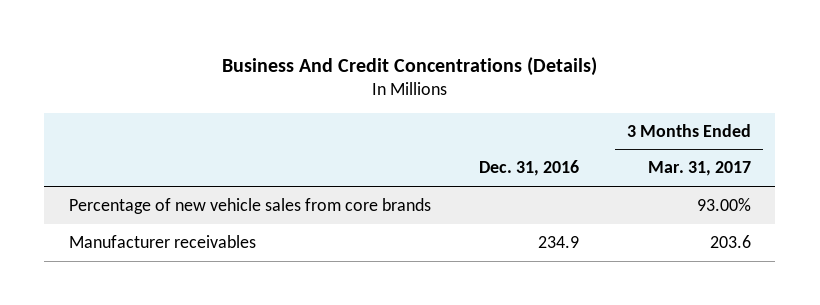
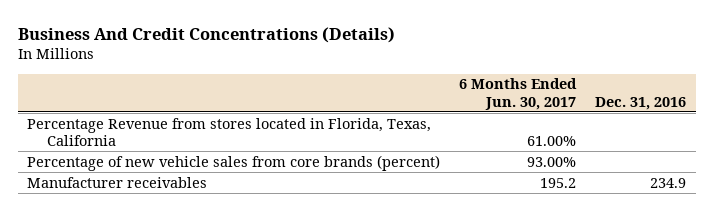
- | Dec. 31, 2016 | 3 Months Ended Mar. 31, 2017
+ | 6 Months Ended Jun. 30, 2017 | Dec. 31, 2016
- Percentage of new vehicle sales from core brands | | 93.00%
+ Percentage Revenue from stores located in Florida, Texas, California | 61.00% |
+ Percentage of new vehicle sales from core brands (percent) | 93.00% |

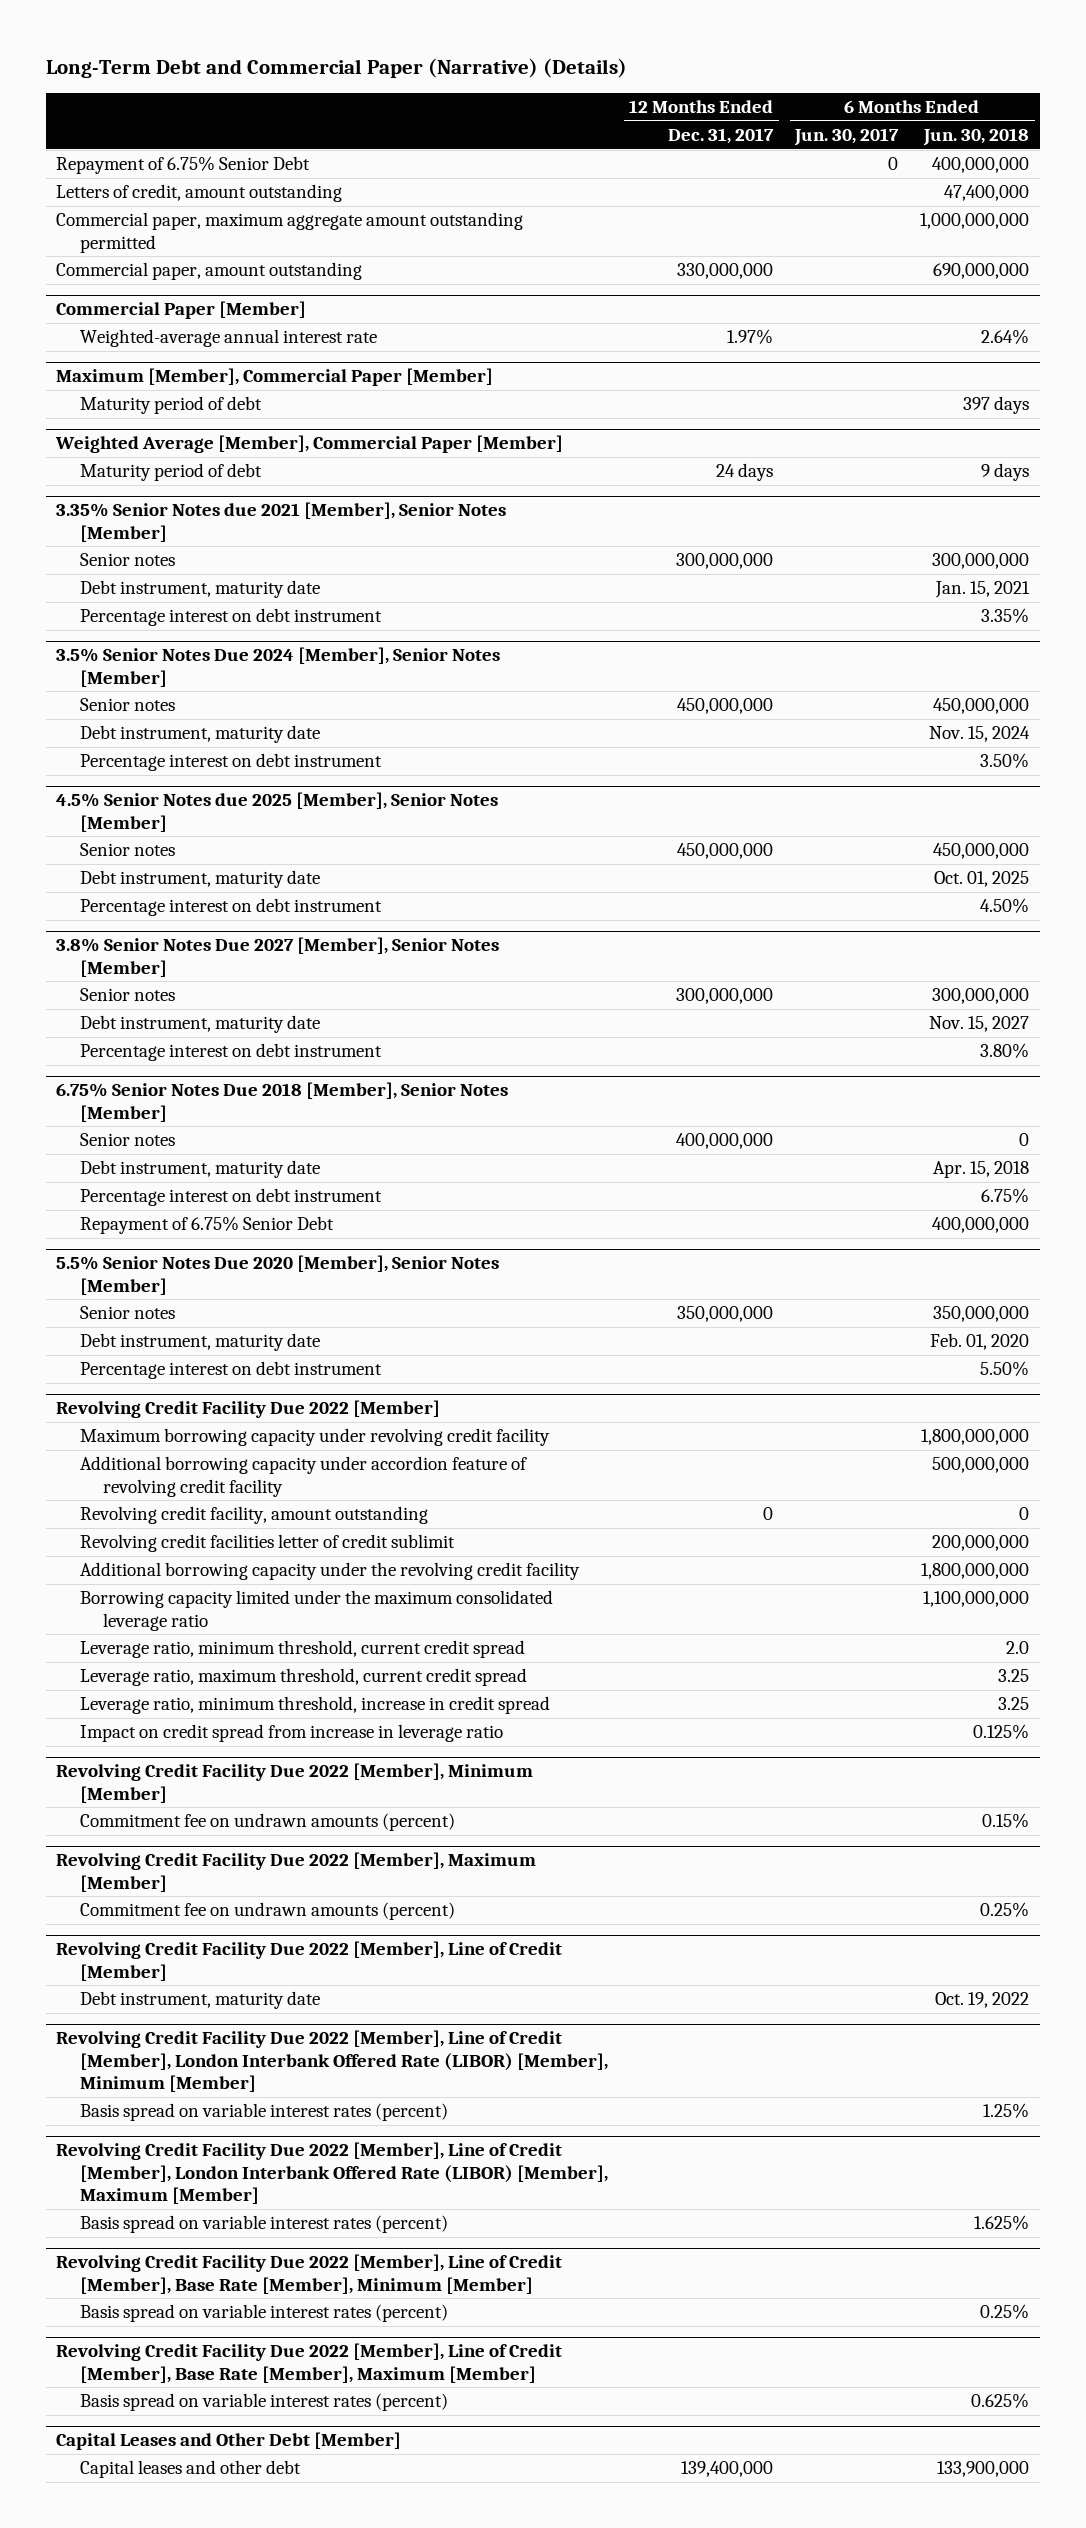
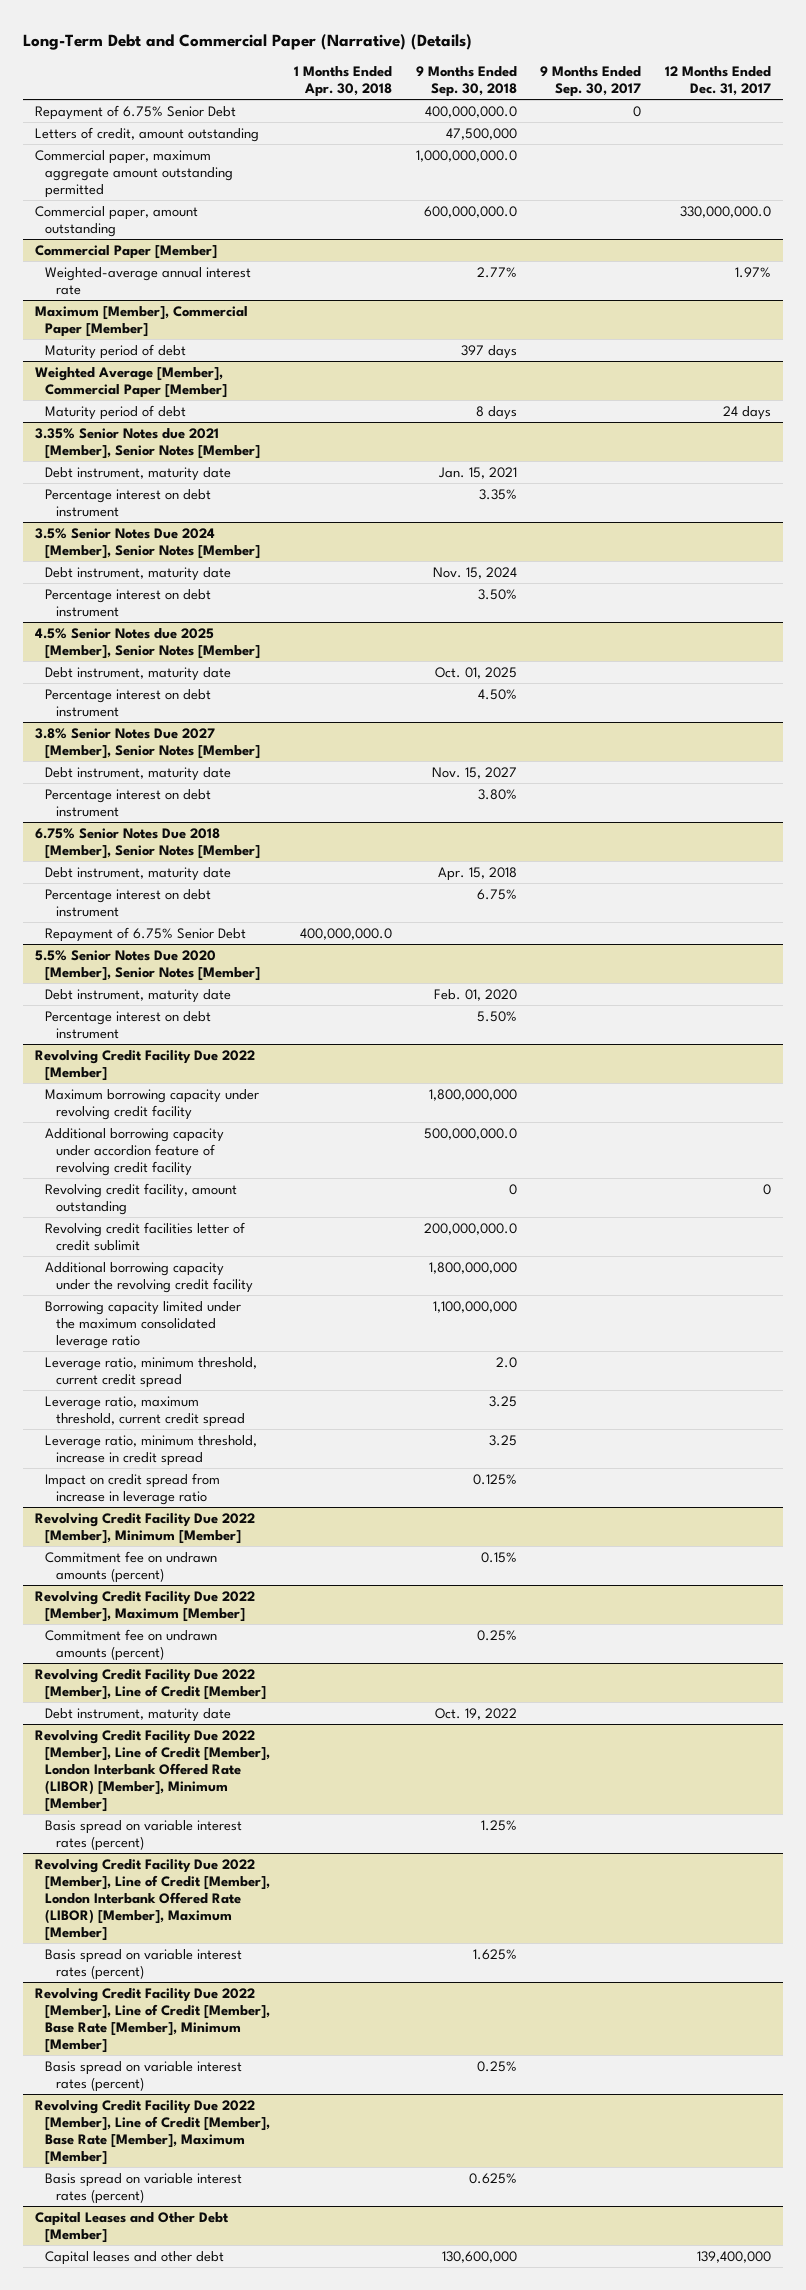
- | 12 Months Ended Dec. 31, 2017 | 6 Months Ended Jun. 30, 2017 | 6 Months Ended Jun. 30, 2018
+ | 1 Months Ended Apr. 30, 2018 | 9 Months Ended Sep. 30, 2018 | 9 Months Ended Sep. 30, 2017 | 12 Months Ended Dec. 31, 2017
- Commercial paper, amount outstanding | 330,000,000 | | 690,000,000
+ Commercial paper, amount outstanding | | 600,000,000.0 | | 330,000,000.0
@ 3.35% Senior Notes due 2021 [Member], Senior Notes [Member]
- Senior notes | 300,000,000 | | 300,000,000
@ 3.5% Senior Notes Due 2024 [Member], Senior Notes [Member]
- Senior notes | 450,000,000 | | 450,000,000
@ 4.5% Senior Notes due 2025 [Member], Senior Notes [Member]
- Senior notes | 450,000,000 | | 450,000,000
@ 3.8% Senior Notes Due 2027 [Member], Senior Notes [Member]
- Senior notes | 300,000,000 | | 300,000,000
@ 6.75% Senior Notes Due 2018 [Member], Senior Notes [Member]
- Senior notes | 400,000,000 | | 0
@ 5.5% Senior Notes Due 2020 [Member], Senior Notes [Member]
- Senior notes | 350,000,000 | | 350,000,000

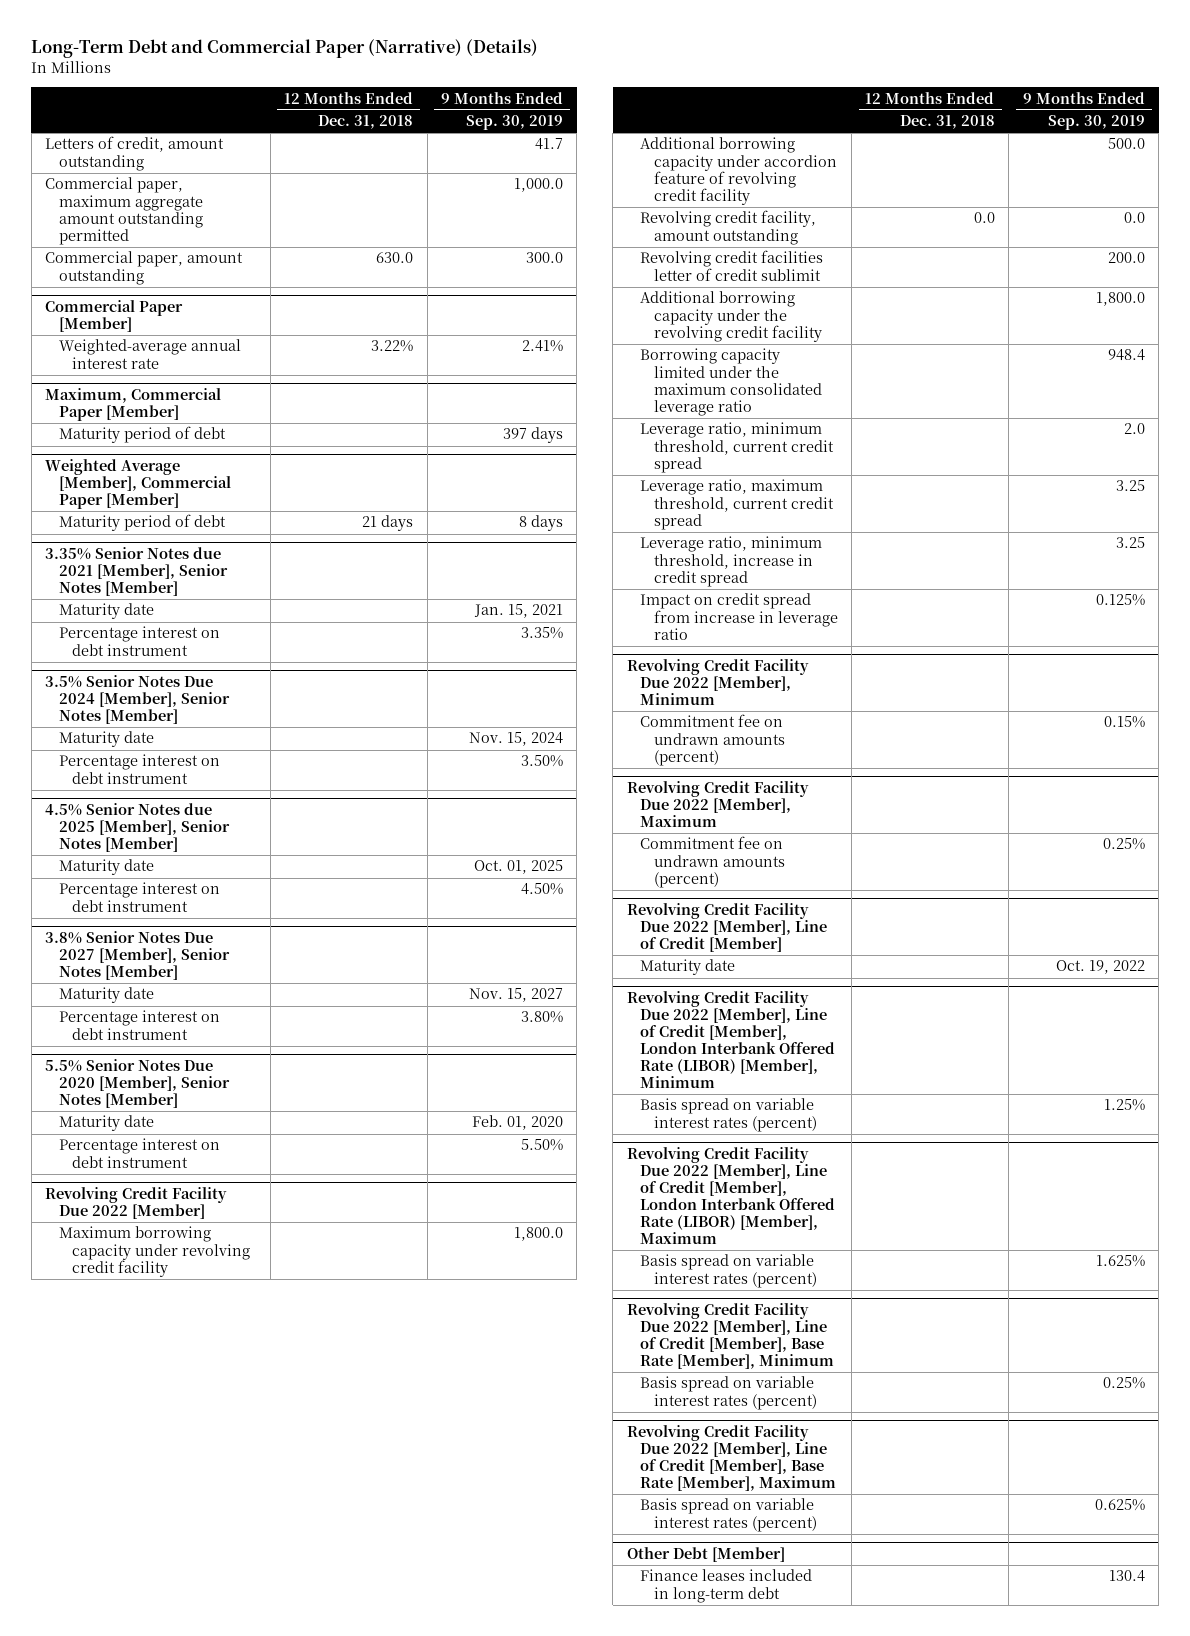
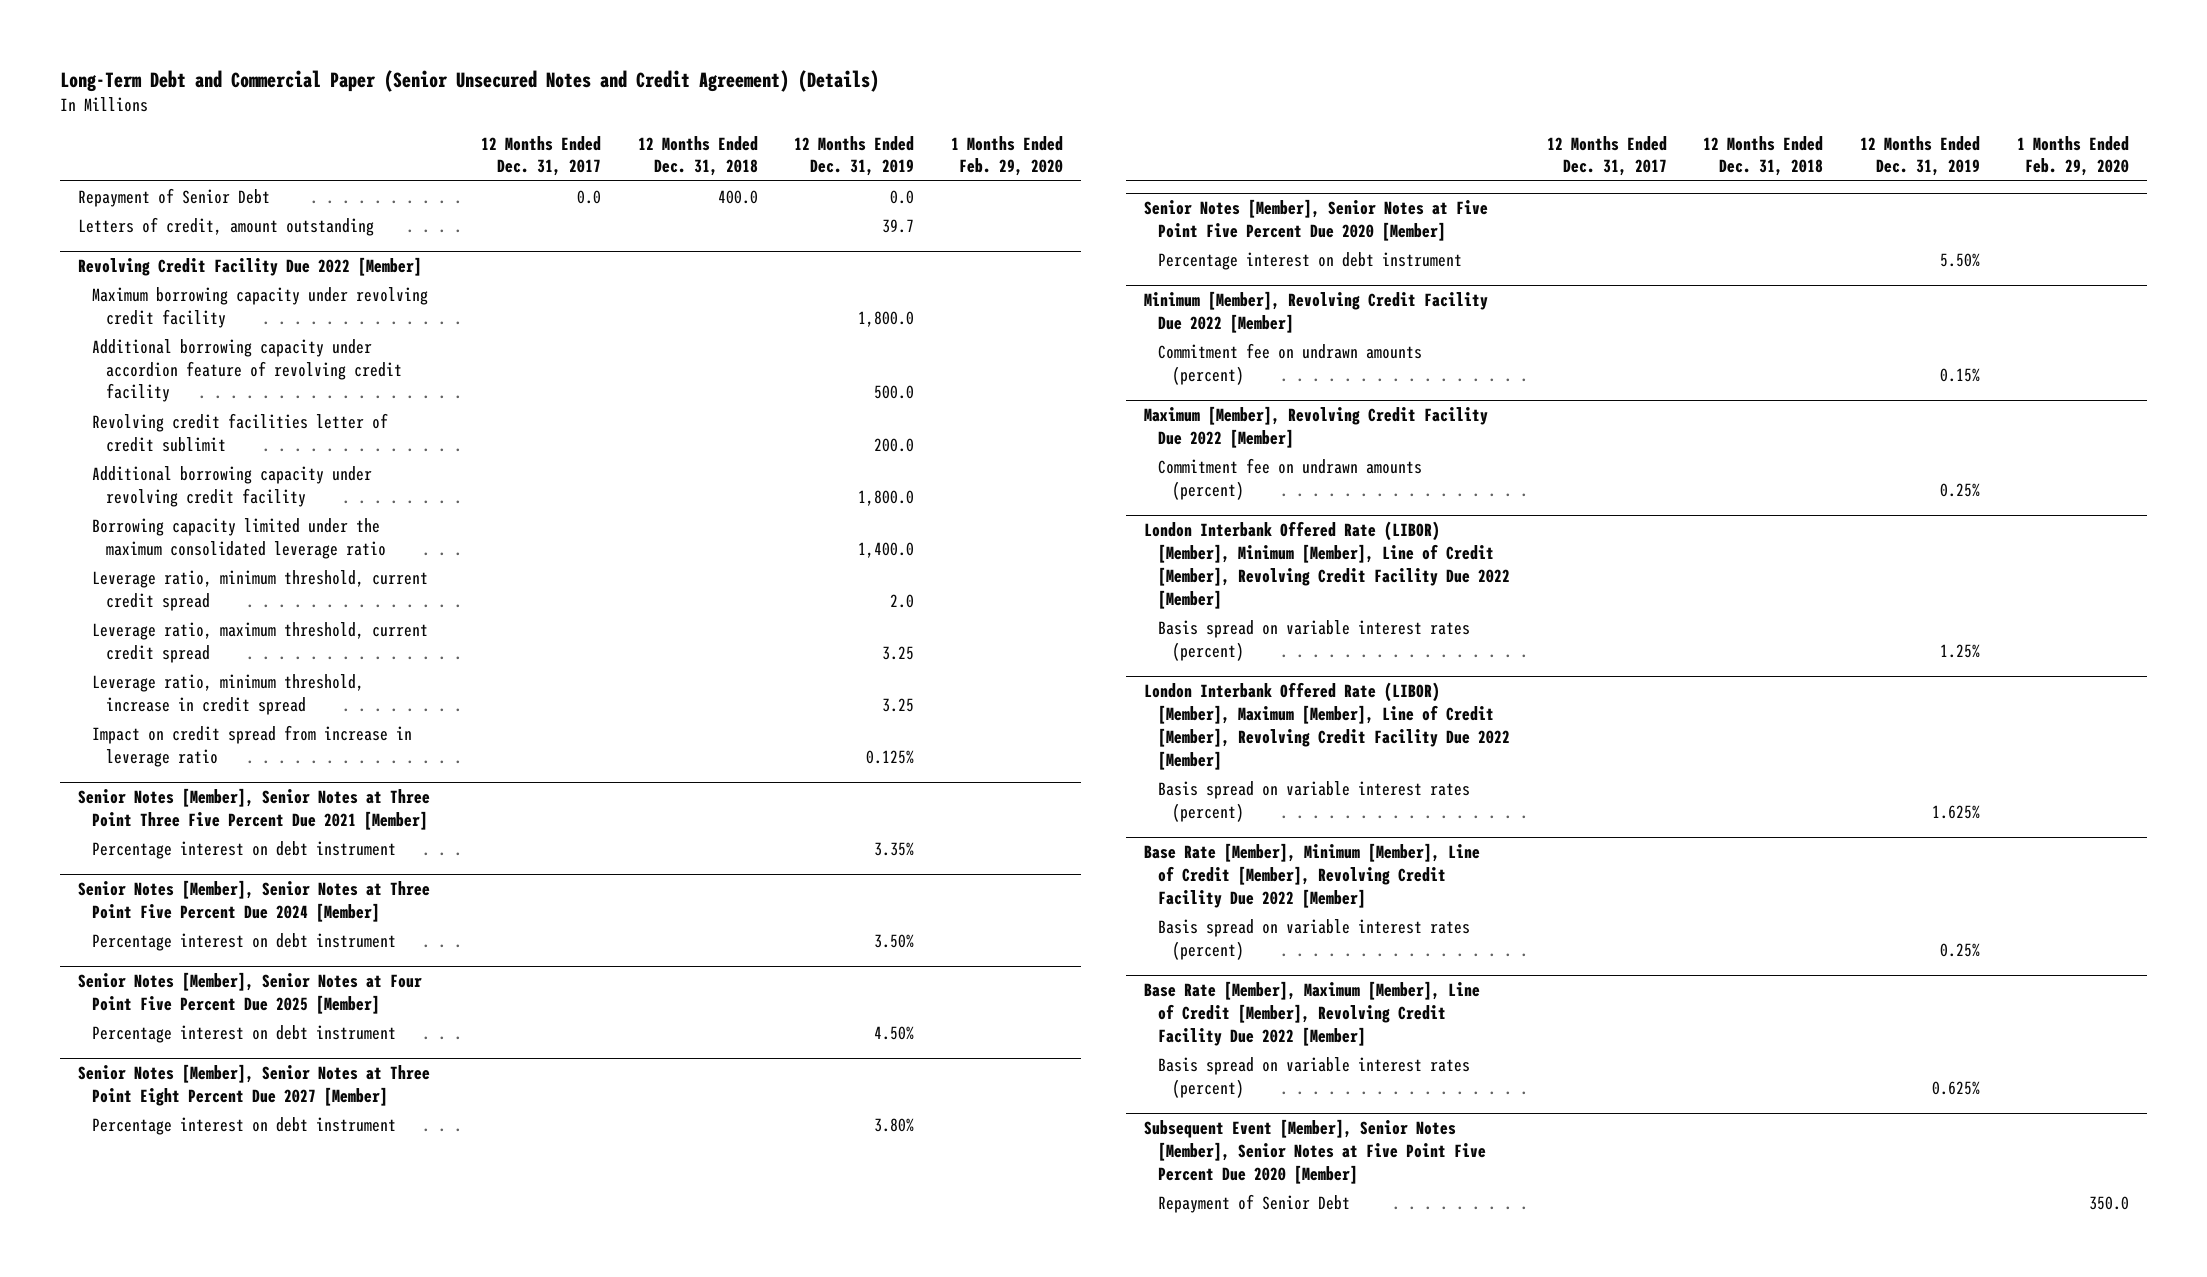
- Long-Term Debt and Commercial Paper (Narrative) (Details)
+ Long-Term Debt and Commercial Paper (Senior Unsecured Notes and Credit Agreement) (Details)
- | 12 Months Ended Dec. 31, 2018 | 9 Months Ended Sep. 30, 2019
+ | 12 Months Ended Dec. 31, 2017 | 12 Months Ended Dec. 31, 2018 | 12 Months Ended Dec. 31, 2019 | 1 Months Ended Feb. 29, 2020
+ Repayment of Senior Debt | 0.0 | 400.0 | 0.0 |
- Commercial paper, maximum aggregate amount outstanding permitted | | 1,000.0
- Commercial paper, amount outstanding | 630.0 | 300.0
- Commercial Paper [Member]
- Weighted-average annual interest rate | 3.22% | 2.41%
- Maximum, Commercial Paper [Member]
- Maturity period of debt | | 397 days
- Weighted Average [Member], Commercial Paper [Member]
- Maturity period of debt | 21 days | 8 days
- 3.35% Senior Notes due 2021 [Member], Senior Notes [Member]
- Maturity date | | Jan. 15, 2021
- Percentage interest on debt instrument | | 3.35%
- 3.5% Senior Notes Due 2024 [Member], Senior Notes [Member]
- Maturity date | | Nov. 15, 2024
- Percentage interest on debt instrument | | 3.50%
- 4.5% Senior Notes due 2025 [Member], Senior Notes [Member]
- Maturity date | | Oct. 01, 2025
- Percentage interest on debt instrument | | 4.50%
- 3.8% Senior Notes Due 2027 [Member], Senior Notes [Member]
- Maturity date | | Nov. 15, 2027
- Percentage interest on debt instrument | | 3.80%
- 5.5% Senior Notes Due 2020 [Member], Senior Notes [Member]
- Maturity date | | Feb. 01, 2020
- Percentage interest on debt instrument | | 5.50%
@ Revolving Credit Facility Due 2022 [Member]
- Revolving credit facility, amount outstanding | 0.0 | 0.0
- Additional borrowing capacity under the revolving credit facility | | 1,800.0
+ Additional borrowing capacity under revolving credit facility | | | 1,800.0 |
- Revolving Credit Facility Due 2022 [Member], Minimum
+ Senior Notes [Member], Senior Notes at Three Point Three Five Percent Due 2021 [Member]
+ Percentage interest on debt instrument | | | 3.35% |
+ Senior Notes [Member], Senior Notes at Three Point Five Percent Due 2024 [Member]
+ Percentage interest on debt instrument | | | 3.50% |
+ Senior Notes [Member], Senior Notes at Four Point Five Percent Due 2025 [Member]
+ Percentage interest on debt instrument | | | 4.50% |
+ Senior Notes [Member], Senior Notes at Three Point Eight Percent Due 2027 [Member]
+ Percentage interest on debt instrument | | | 3.80% |
+ Senior Notes [Member], Senior Notes at Five Point Five Percent Due 2020 [Member]
+ Percentage interest on debt instrument | | | 5.50% |
+ Minimum [Member], Revolving Credit Facility Due 2022 [Member]
- Revolving Credit Facility Due 2022 [Member], Maximum
+ Maximum [Member], Revolving Credit Facility Due 2022 [Member]
- Revolving Credit Facility Due 2022 [Member], Line of Credit [Member]
- Maturity date | | Oct. 19, 2022
- Revolving Credit Facility Due 2022 [Member], Line of Credit [Member], London Interbank Offered Rate (LIBOR) [Member], Minimum
+ London Interbank Offered Rate (LIBOR) [Member], Minimum [Member], Line of Credit [Member], Revolving Credit Facility Due 2022 [Member]
- Revolving Credit Facility Due 2022 [Member], Line of Credit [Member], London Interbank Offered Rate (LIBOR) [Member], Maximum
+ London Interbank Offered Rate (LIBOR) [Member], Maximum [Member], Line of Credit [Member], Revolving Credit Facility Due 2022 [Member]
- Revolving Credit Facility Due 2022 [Member], Line of Credit [Member], Base Rate [Member], Minimum
+ Base Rate [Member], Minimum [Member], Line of Credit [Member], Revolving Credit Facility Due 2022 [Member]
- Revolving Credit Facility Due 2022 [Member], Line of Credit [Member], Base Rate [Member], Maximum
+ Base Rate [Member], Maximum [Member], Line of Credit [Member], Revolving Credit Facility Due 2022 [Member]
- Other Debt [Member]
- Finance leases included in long-term debt | | 130.4
+ Subsequent Event [Member], Senior Notes [Member], Senior Notes at Five Point Five Percent Due 2020 [Member]
+ Repayment of Senior Debt | | | | 350.0

